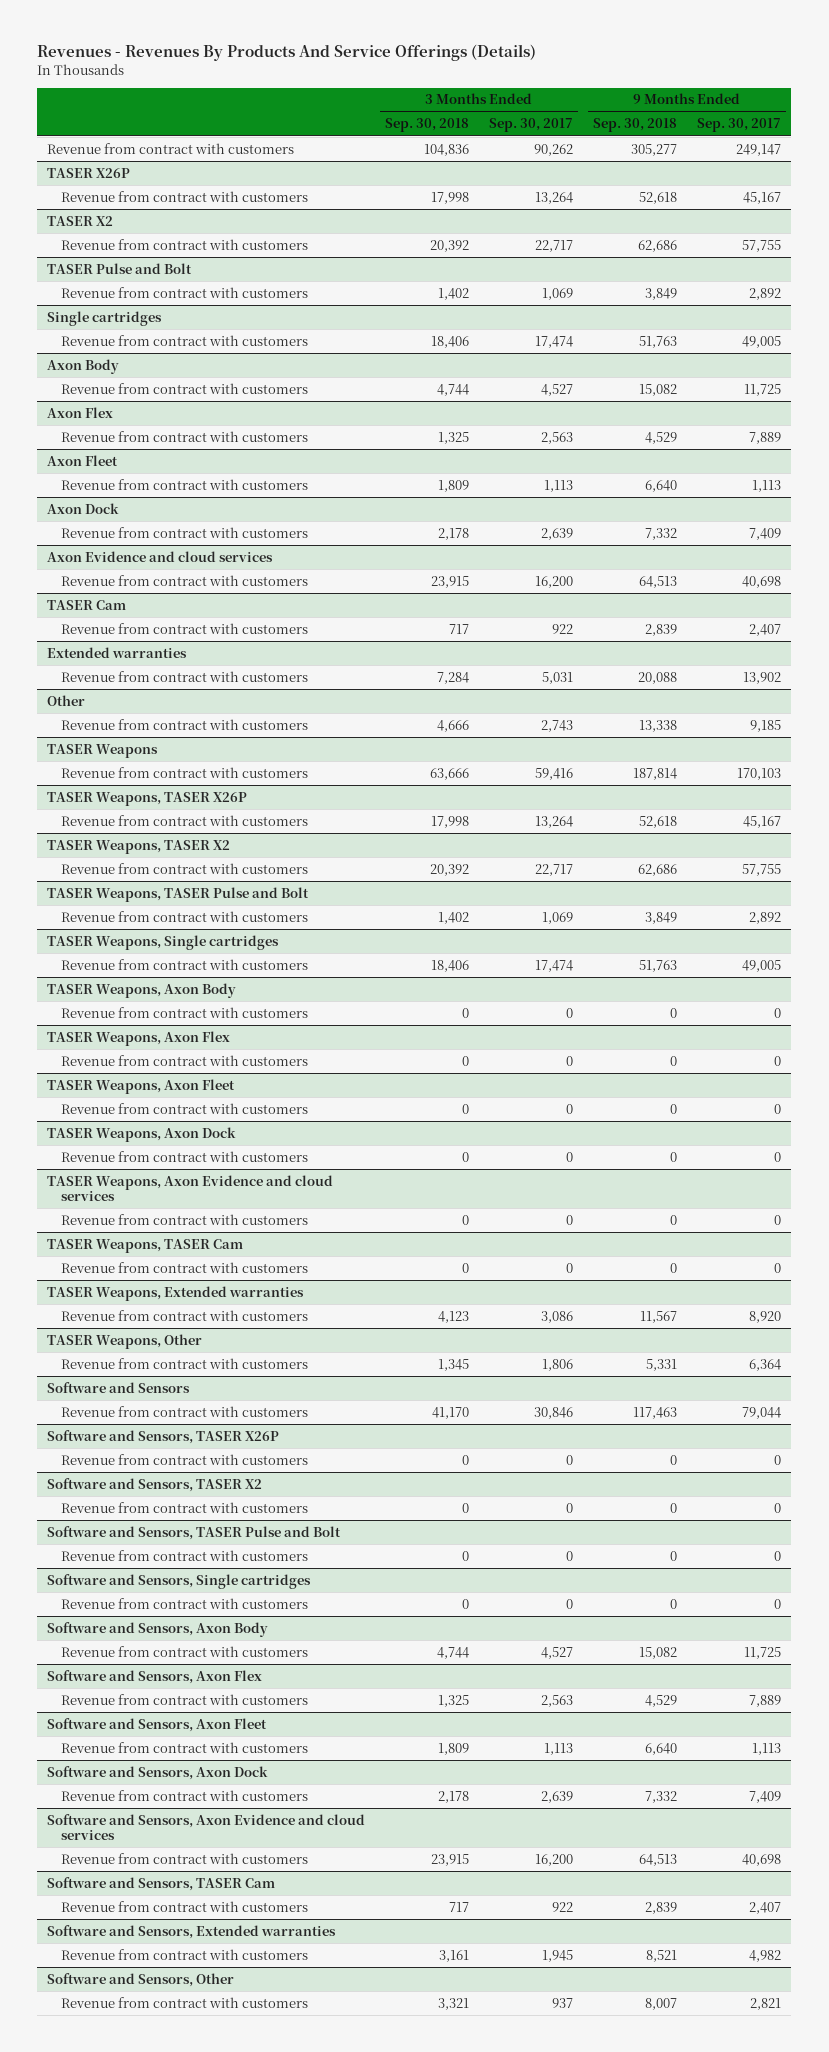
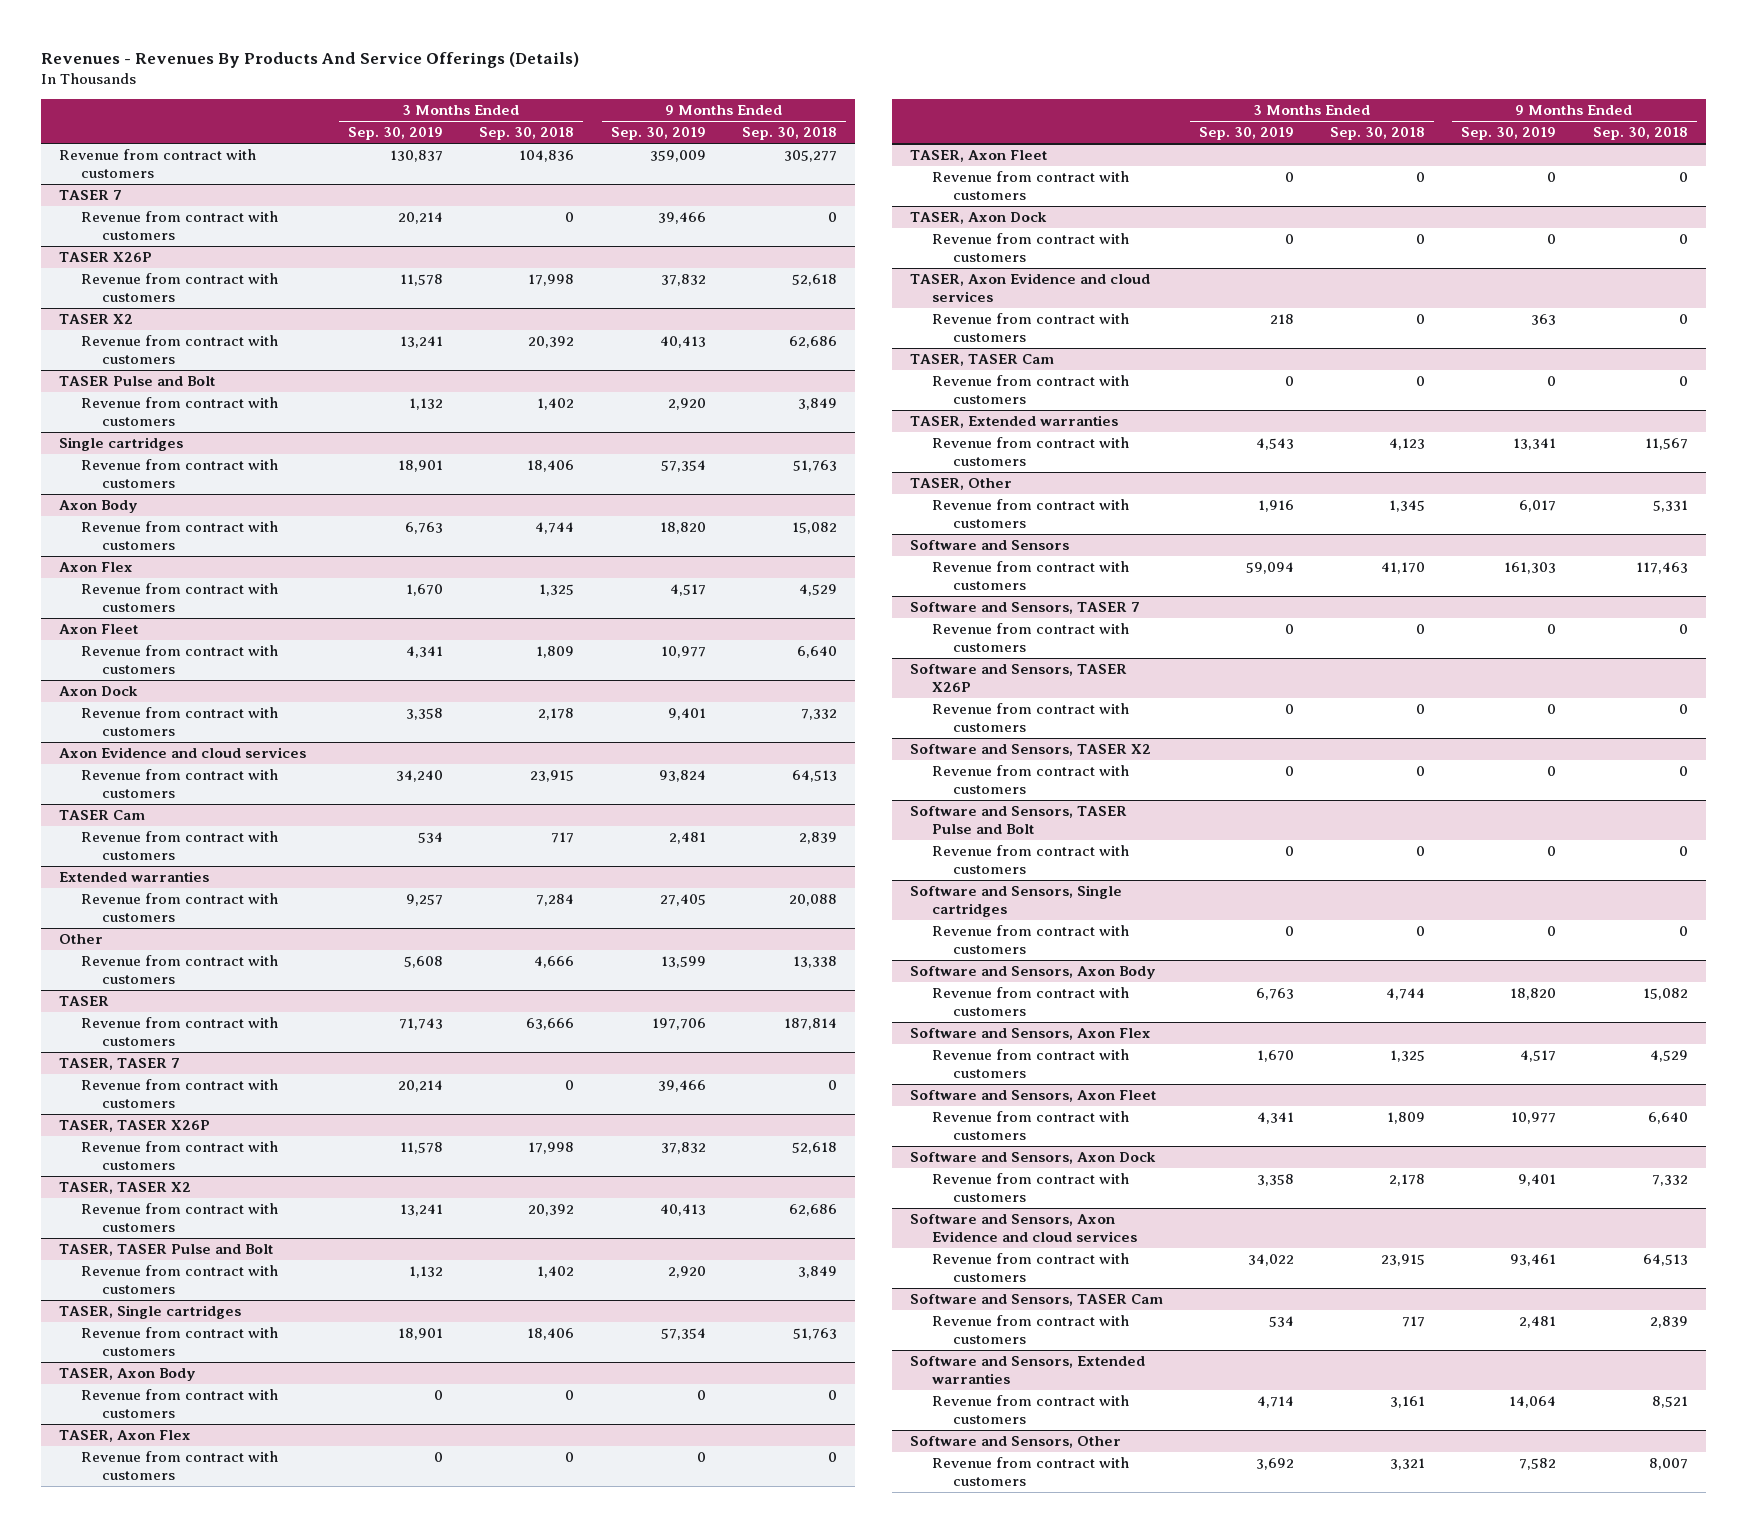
- | 3 Months Ended Sep. 30, 2018 | 3 Months Ended Sep. 30, 2017 | 9 Months Ended Sep. 30, 2018 | 9 Months Ended Sep. 30, 2017
+ | 3 Months Ended Sep. 30, 2019 | 3 Months Ended Sep. 30, 2018 | 9 Months Ended Sep. 30, 2019 | 9 Months Ended Sep. 30, 2018
+ TASER 7
+ Revenue from contract with customers | 20,214 | 0 | 39,466 | 0
- TASER Weapons
+ TASER
- TASER Weapons, TASER X26P
+ TASER, TASER 7
+ Revenue from contract with customers | 20,214 | 0 | 39,466 | 0
+ TASER, TASER X26P
- TASER Weapons, TASER X2
+ TASER, TASER X2
- TASER Weapons, TASER Pulse and Bolt
+ TASER, TASER Pulse and Bolt
- TASER Weapons, Single cartridges
+ TASER, Single cartridges
- TASER Weapons, Axon Body
+ TASER, Axon Body
- TASER Weapons, Axon Flex
+ TASER, Axon Flex
- TASER Weapons, Axon Fleet
+ TASER, Axon Fleet
- TASER Weapons, Axon Dock
+ TASER, Axon Dock
- TASER Weapons, Axon Evidence and cloud services
+ TASER, Axon Evidence and cloud services
- TASER Weapons, TASER Cam
+ TASER, TASER Cam
- TASER Weapons, Extended warranties
+ TASER, Extended warranties
- TASER Weapons, Other
+ TASER, Other
+ Software and Sensors, TASER 7
+ Revenue from contract with customers | 0 | 0 | 0 | 0

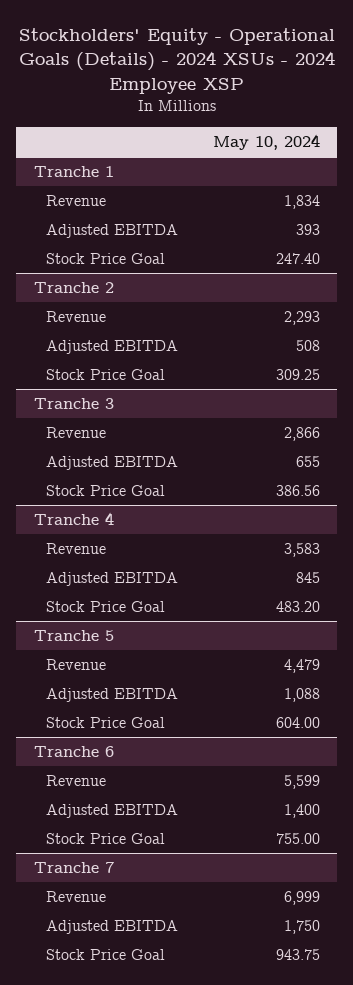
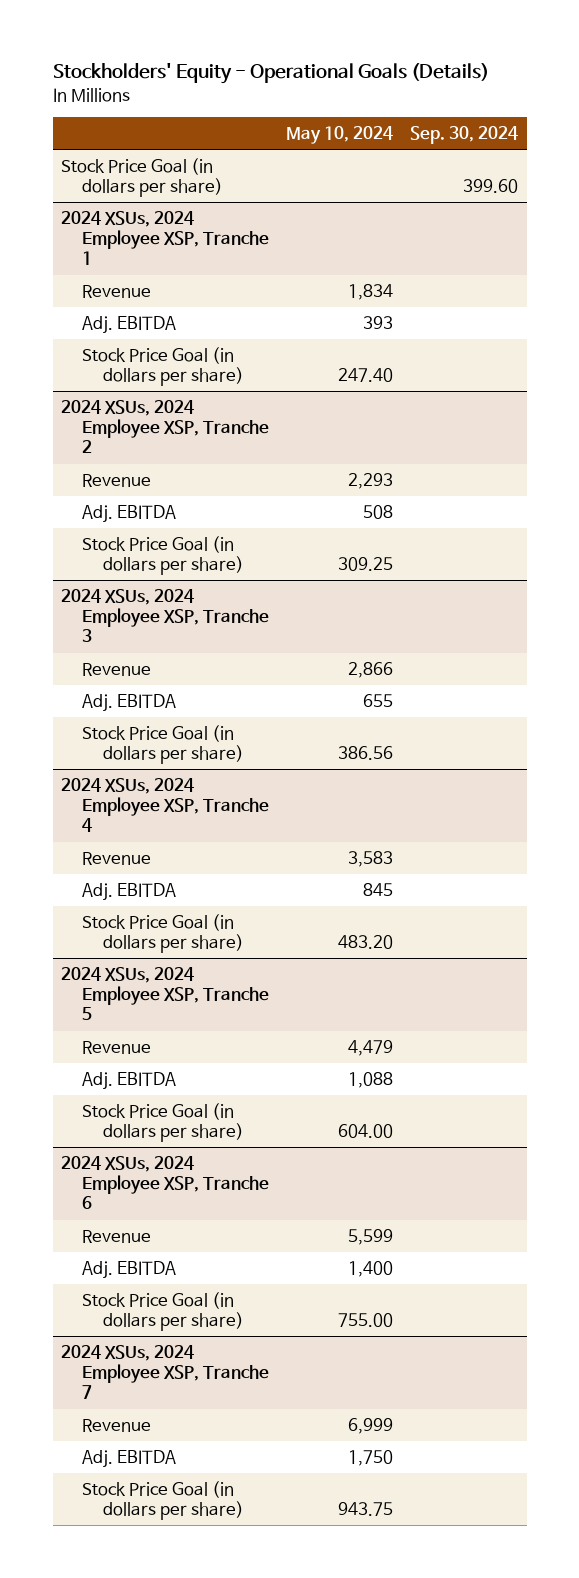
- Stockholders' Equity - Operational Goals (Details) - 2024 XSUs - 2024 Employee XSP
+ Stockholders' Equity - Operational Goals (Details)
- | May 10, 2024
+ | May 10, 2024 | Sep. 30, 2024
- Tranche 1
+ Stock Price Goal (in dollars per share) | | 399.60
+ 2024 XSUs, 2024 Employee XSP, Tranche 1
- Adjusted EBITDA | 393
- Stock Price Goal | 247.40
- Tranche 2
+ Adj. EBITDA | 393 |
+ Stock Price Goal (in dollars per share) | 247.40 |
+ 2024 XSUs, 2024 Employee XSP, Tranche 2
- Adjusted EBITDA | 508
- Stock Price Goal | 309.25
- Tranche 3
+ Adj. EBITDA | 508 |
+ Stock Price Goal (in dollars per share) | 309.25 |
+ 2024 XSUs, 2024 Employee XSP, Tranche 3
- Adjusted EBITDA | 655
- Stock Price Goal | 386.56
- Tranche 4
+ Adj. EBITDA | 655 |
+ Stock Price Goal (in dollars per share) | 386.56 |
+ 2024 XSUs, 2024 Employee XSP, Tranche 4
- Adjusted EBITDA | 845
- Stock Price Goal | 483.20
- Tranche 5
+ Adj. EBITDA | 845 |
+ Stock Price Goal (in dollars per share) | 483.20 |
+ 2024 XSUs, 2024 Employee XSP, Tranche 5
- Adjusted EBITDA | 1,088
- Stock Price Goal | 604.00
- Tranche 6
+ Adj. EBITDA | 1,088 |
+ Stock Price Goal (in dollars per share) | 604.00 |
+ 2024 XSUs, 2024 Employee XSP, Tranche 6
- Adjusted EBITDA | 1,400
- Stock Price Goal | 755.00
- Tranche 7
+ Adj. EBITDA | 1,400 |
+ Stock Price Goal (in dollars per share) | 755.00 |
+ 2024 XSUs, 2024 Employee XSP, Tranche 7
- Adjusted EBITDA | 1,750
- Stock Price Goal | 943.75
+ Adj. EBITDA | 1,750 |
+ Stock Price Goal (in dollars per share) | 943.75 |

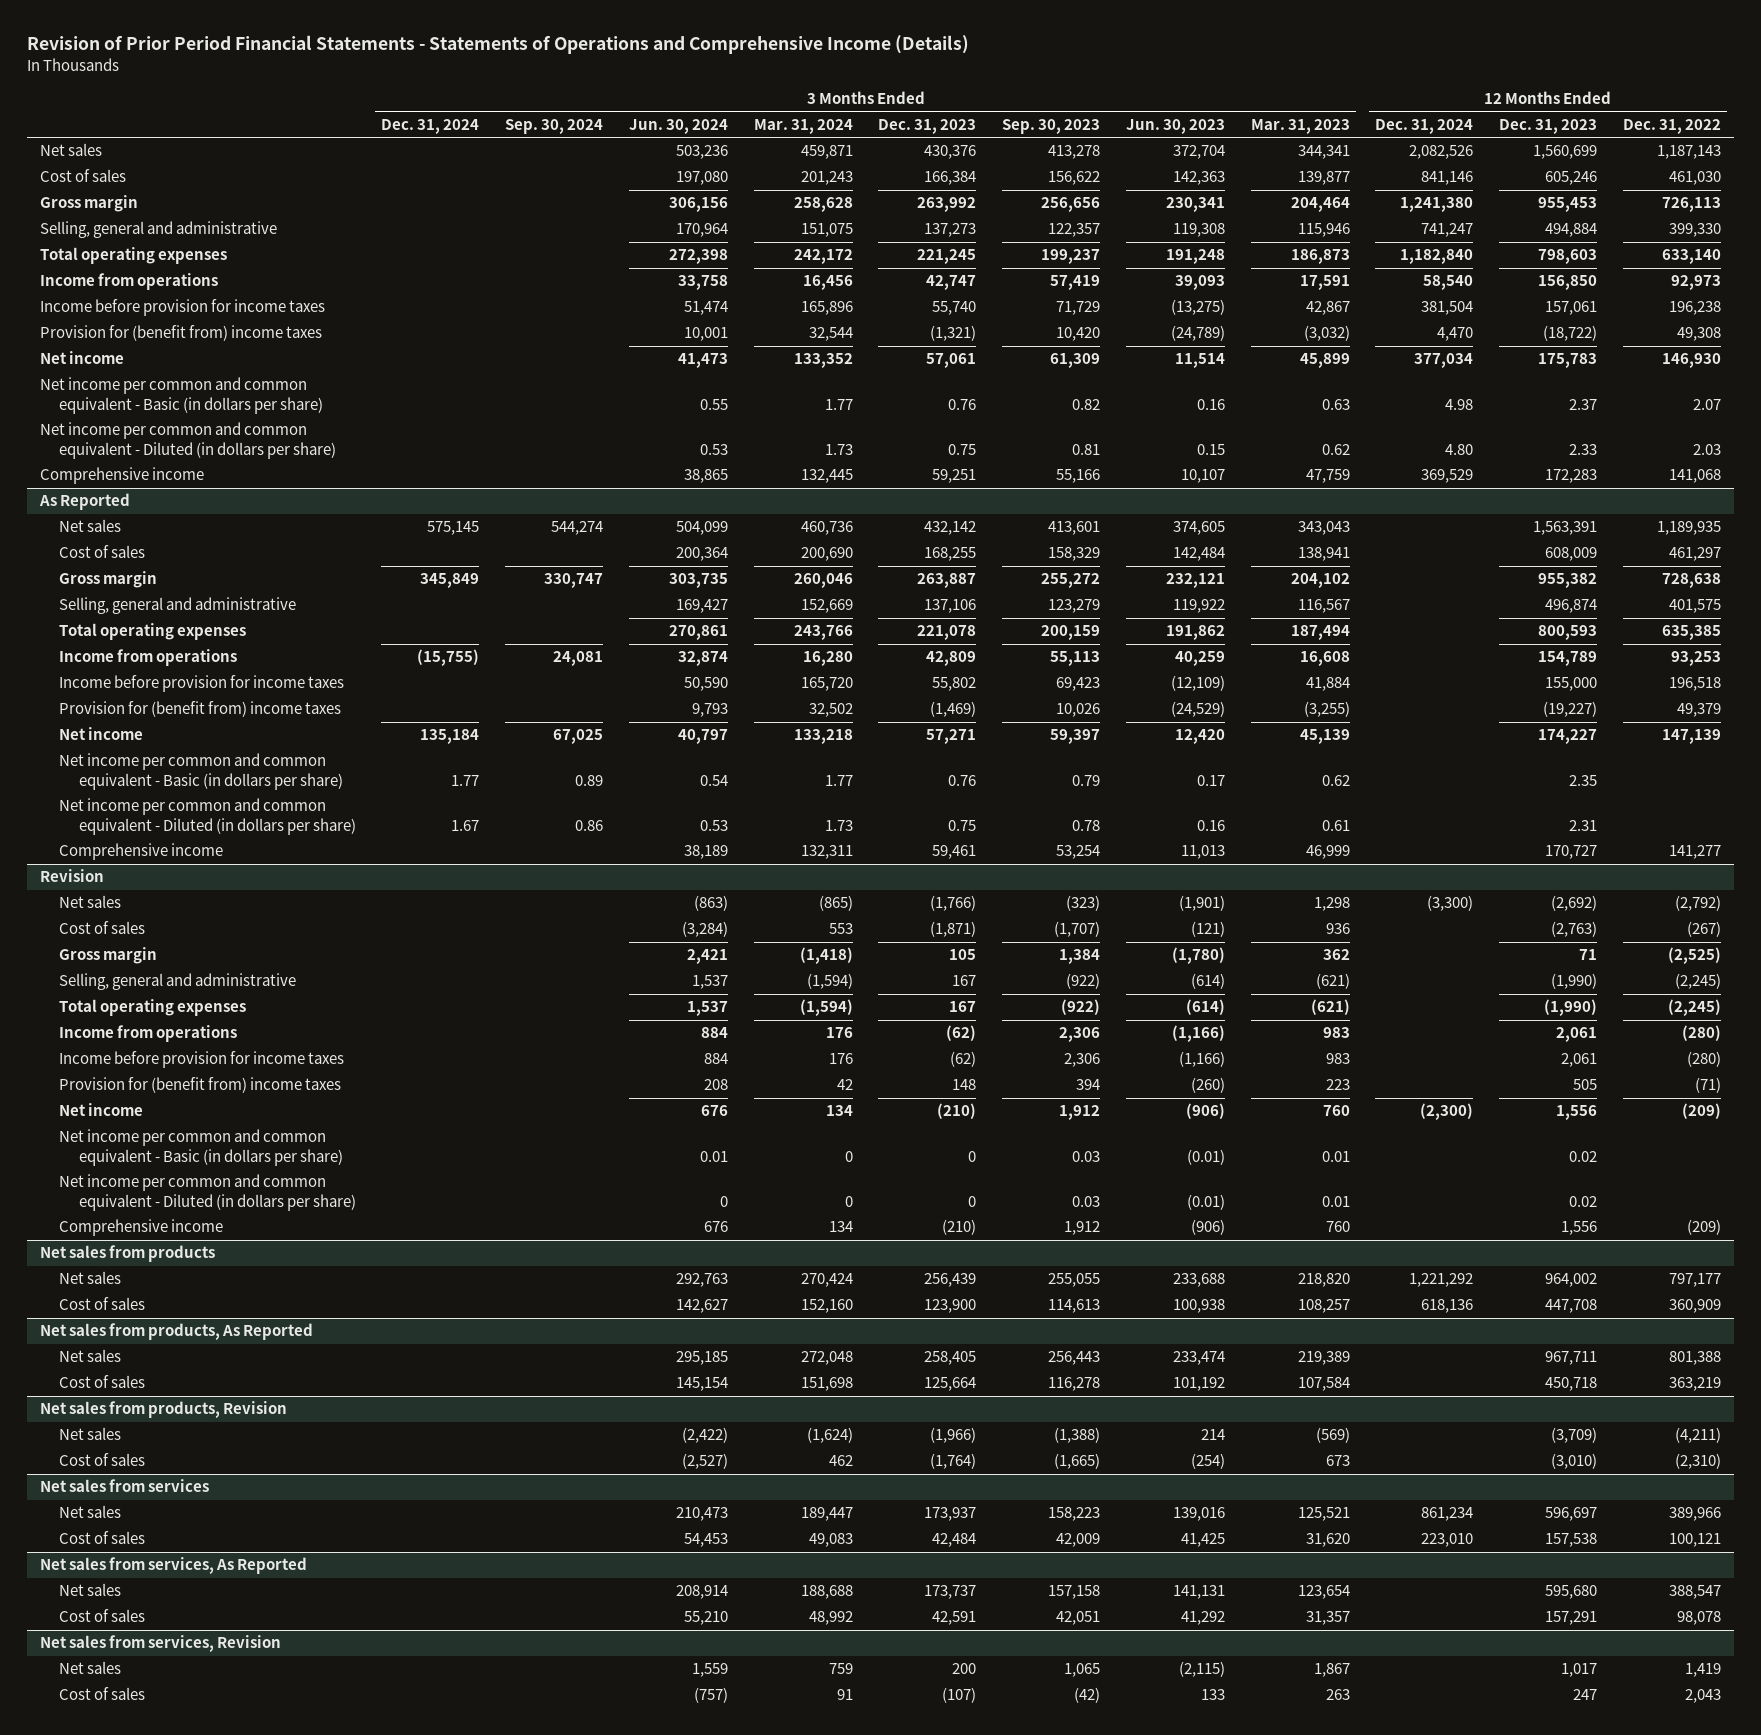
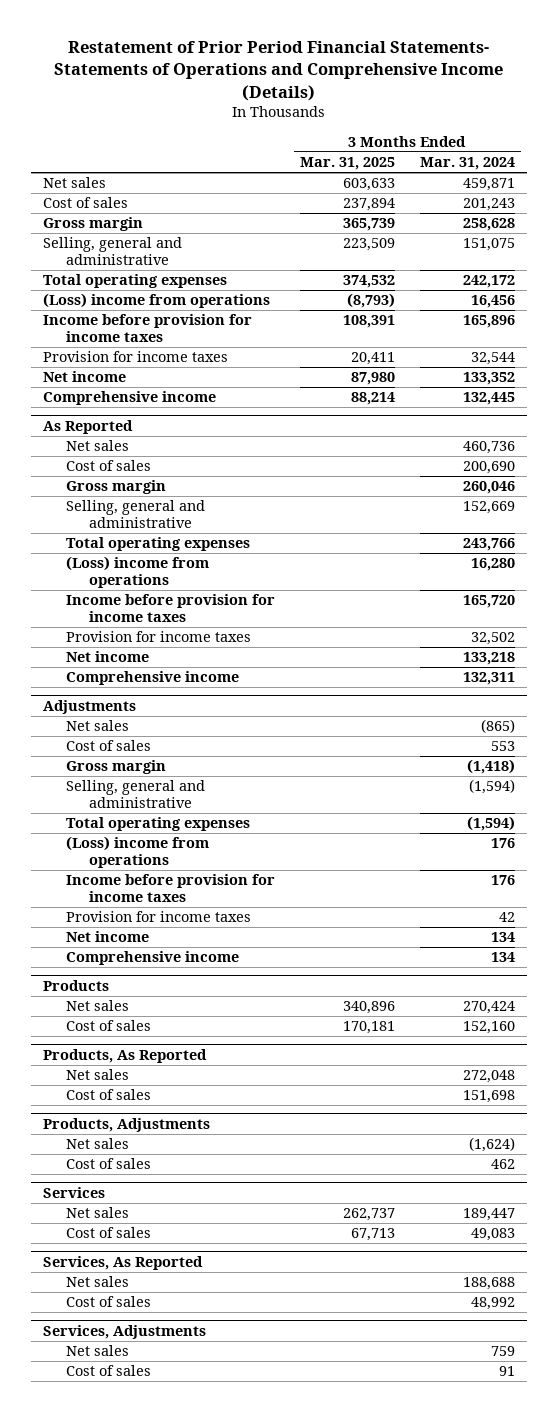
- Revision of Prior Period Financial Statements - Statements of Operations and Comprehensive Income (Details)
+ Restatement of Prior Period Financial Statements- Statements of Operations and Comprehensive Income (Details)
- | 3 Months Ended Dec. 31, 2024 | 3 Months Ended Sep. 30, 2024 | 3 Months Ended Jun. 30, 2024 | 3 Months Ended Mar. 31, 2024 | 3 Months Ended Dec. 31, 2023 | 3 Months Ended Sep. 30, 2023 | 3 Months Ended Jun. 30, 2023 | 3 Months Ended Mar. 31, 2023 | 12 Months Ended Dec. 31, 2024 | 12 Months Ended Dec. 31, 2023 | 12 Months Ended Dec. 31, 2022
+ | 3 Months Ended Mar. 31, 2025 | 3 Months Ended Mar. 31, 2024
- Income from operations | | | 33,758 | 16,456 | 42,747 | 57,419 | 39,093 | 17,591 | 58,540 | 156,850 | 92,973
+ (Loss) income from operations | (8,793) | 16,456
- Provision for (benefit from) income taxes | | | 10,001 | 32,544 | (1,321) | 10,420 | (24,789) | (3,032) | 4,470 | (18,722) | 49,308
+ Provision for income taxes | 20,411 | 32,544
- Net income per common and common equivalent - Basic (in dollars per share) | | | 0.55 | 1.77 | 0.76 | 0.82 | 0.16 | 0.63 | 4.98 | 2.37 | 2.07
- Net income per common and common equivalent - Diluted (in dollars per share) | | | 0.53 | 1.73 | 0.75 | 0.81 | 0.15 | 0.62 | 4.80 | 2.33 | 2.03
@ As Reported
- Income from operations | (15,755) | 24,081 | 32,874 | 16,280 | 42,809 | 55,113 | 40,259 | 16,608 | | 154,789 | 93,253
+ (Loss) income from operations | | 16,280
- Provision for (benefit from) income taxes | | | 9,793 | 32,502 | (1,469) | 10,026 | (24,529) | (3,255) | | (19,227) | 49,379
+ Provision for income taxes | | 32,502
- Net income per common and common equivalent - Basic (in dollars per share) | 1.77 | 0.89 | 0.54 | 1.77 | 0.76 | 0.79 | 0.17 | 0.62 | | 2.35 |
- Net income per common and common equivalent - Diluted (in dollars per share) | 1.67 | 0.86 | 0.53 | 1.73 | 0.75 | 0.78 | 0.16 | 0.61 | | 2.31 |
- Revision
+ Adjustments
- Income from operations | | | 884 | 176 | (62) | 2,306 | (1,166) | 983 | | 2,061 | (280)
+ (Loss) income from operations | | 176
- Provision for (benefit from) income taxes | | | 208 | 42 | 148 | 394 | (260) | 223 | | 505 | (71)
+ Provision for income taxes | | 42
- Net income per common and common equivalent - Basic (in dollars per share) | | | 0.01 | 0 | 0 | 0.03 | (0.01) | 0.01 | | 0.02 |
- Net income per common and common equivalent - Diluted (in dollars per share) | | | 0 | 0 | 0 | 0.03 | (0.01) | 0.01 | | 0.02 |
- Net sales from products
+ Products
- Net sales from products, As Reported
+ Products, As Reported
- Net sales from products, Revision
+ Products, Adjustments
- Net sales from services
+ Services
- Net sales from services, As Reported
+ Services, As Reported
- Net sales from services, Revision
+ Services, Adjustments

